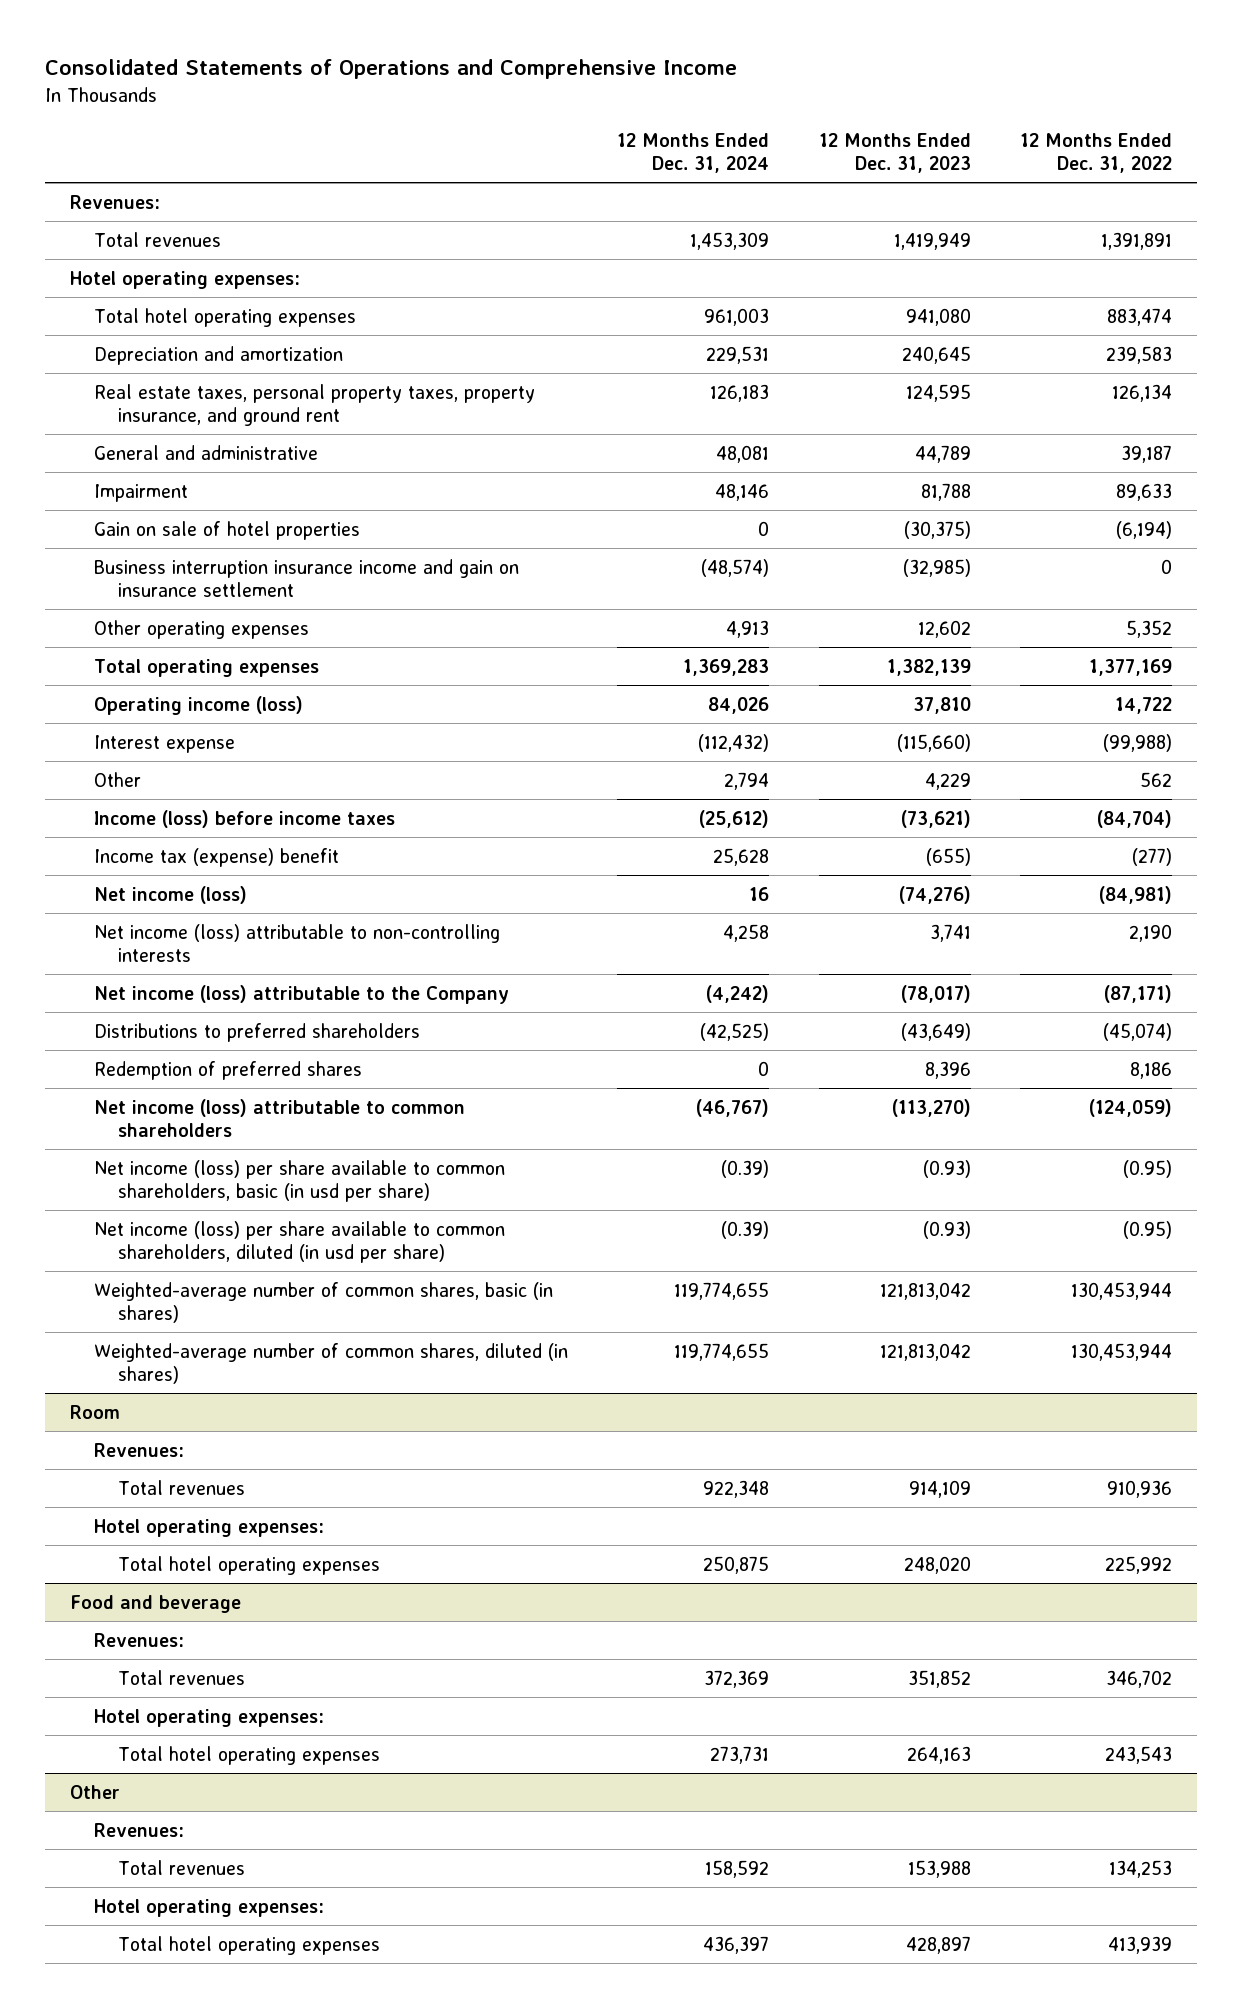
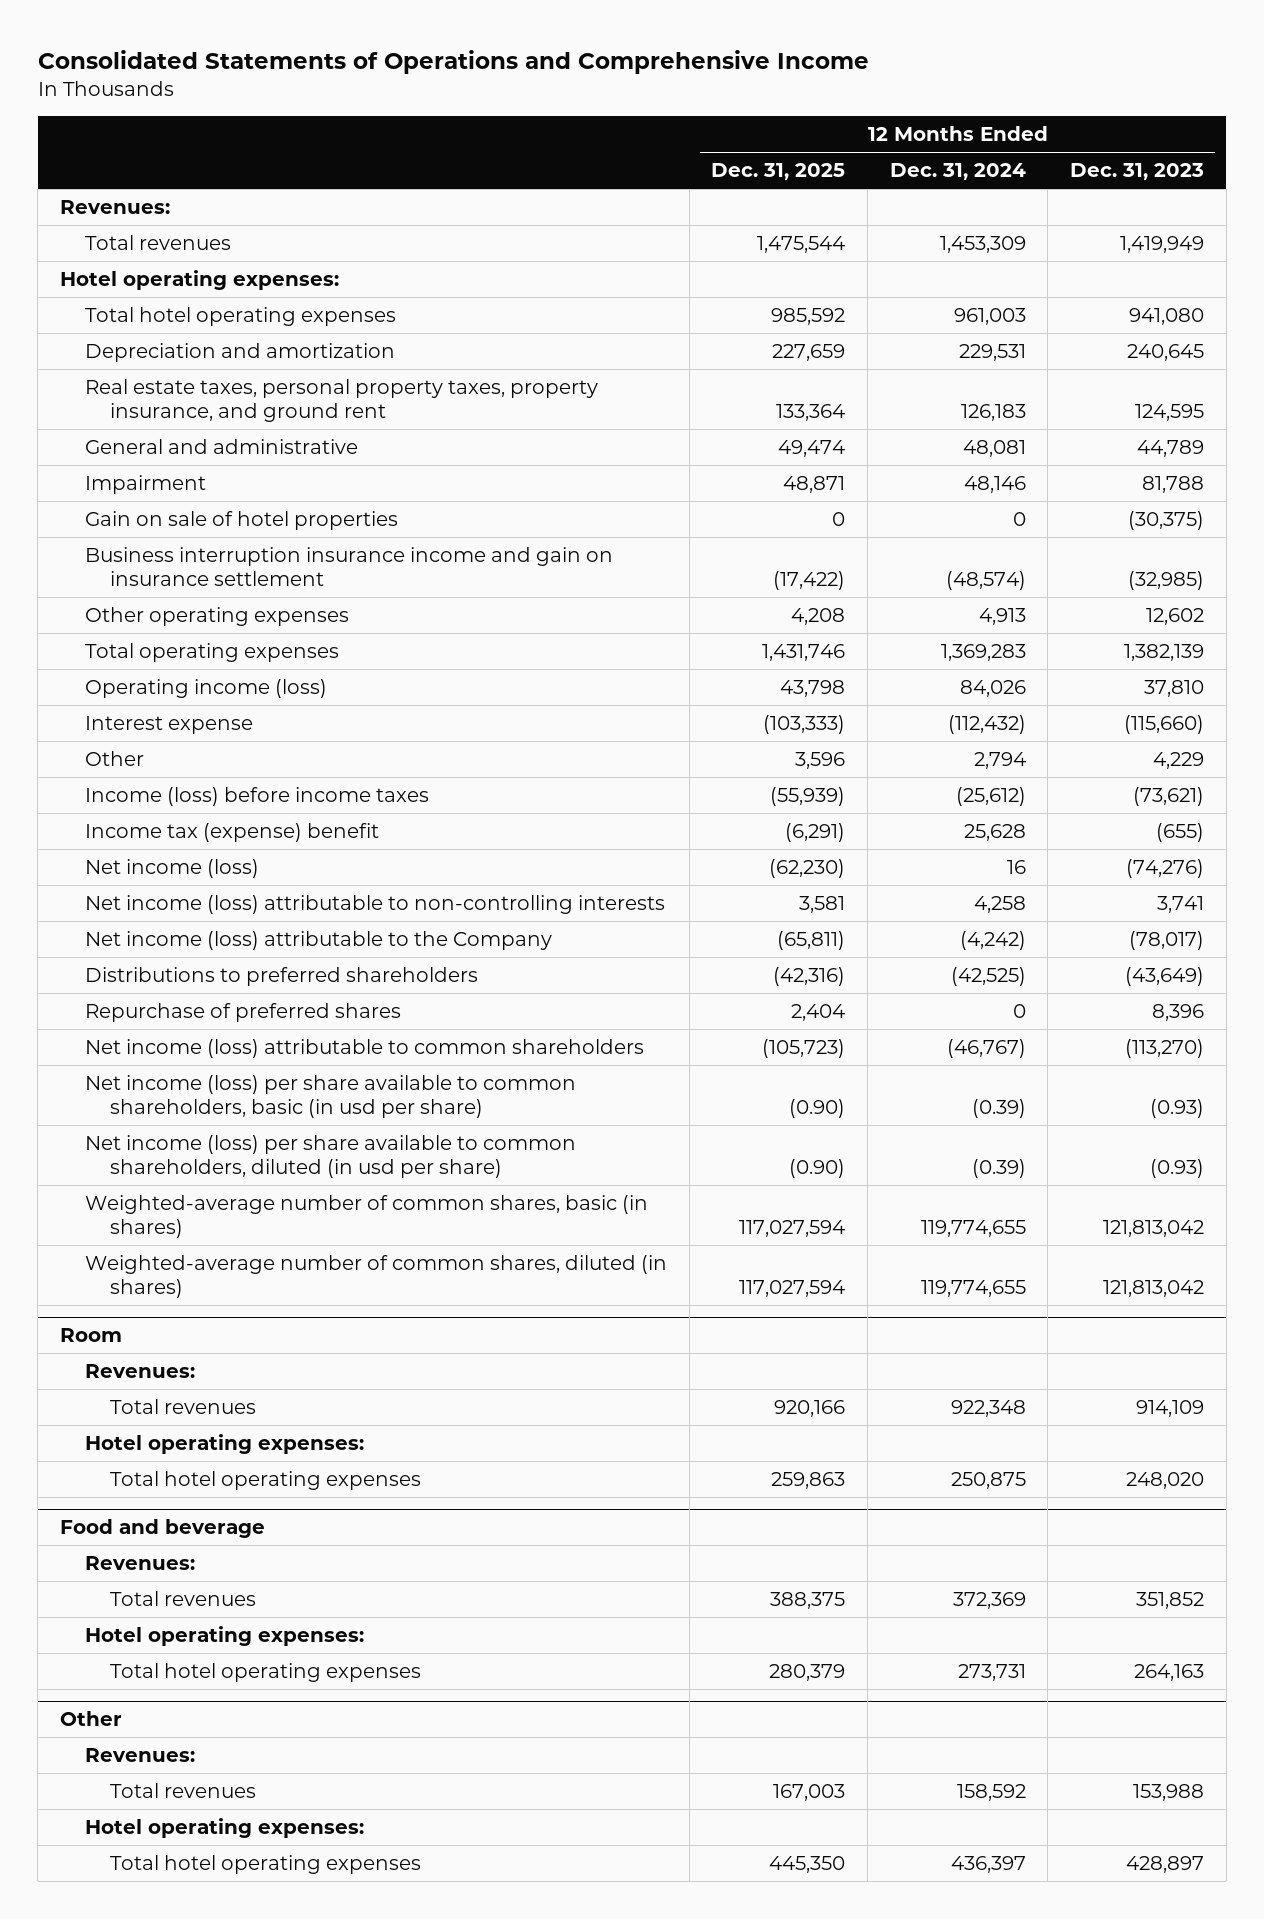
- | 12 Months Ended Dec. 31, 2024 | 12 Months Ended Dec. 31, 2023 | 12 Months Ended Dec. 31, 2022
+ | 12 Months Ended Dec. 31, 2025 | 12 Months Ended Dec. 31, 2024 | 12 Months Ended Dec. 31, 2023
- Redemption of preferred shares | 0 | 8,396 | 8,186
+ Repurchase of preferred shares | 2,404 | 0 | 8,396

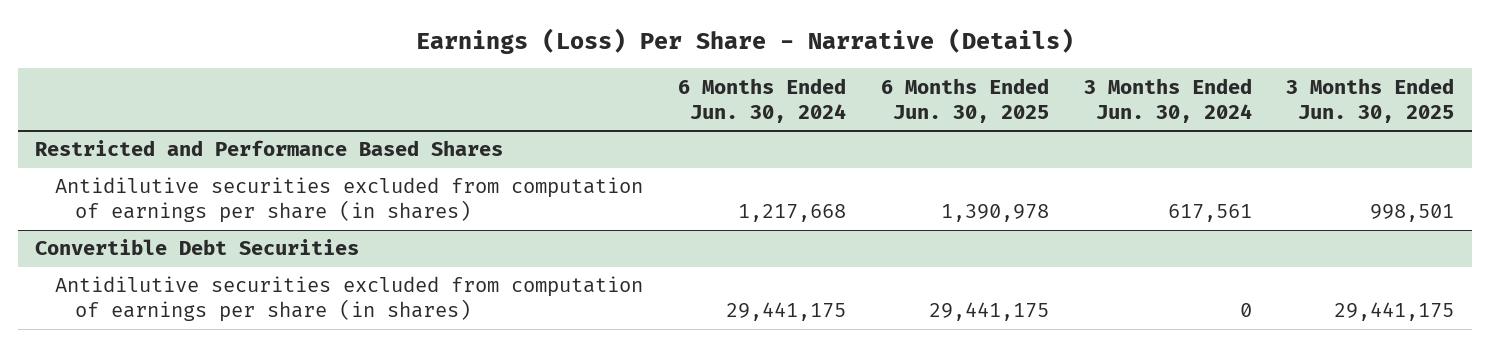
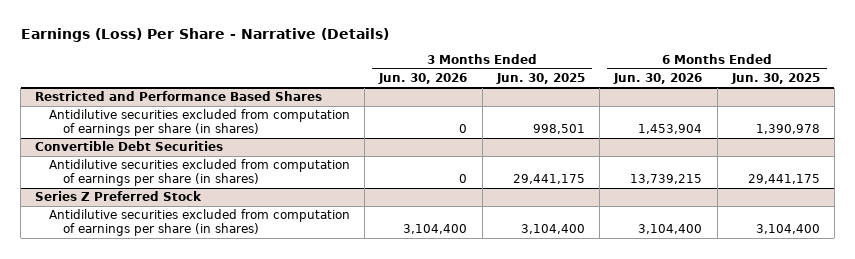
- | 6 Months Ended Jun. 30, 2024 | 6 Months Ended Jun. 30, 2025 | 3 Months Ended Jun. 30, 2024 | 3 Months Ended Jun. 30, 2025
+ | 3 Months Ended Jun. 30, 2026 | 3 Months Ended Jun. 30, 2025 | 6 Months Ended Jun. 30, 2026 | 6 Months Ended Jun. 30, 2025
+ Series Z Preferred Stock
+ Antidilutive securities excluded from computation of earnings per share (in shares) | 3,104,400 | 3,104,400 | 3,104,400 | 3,104,400

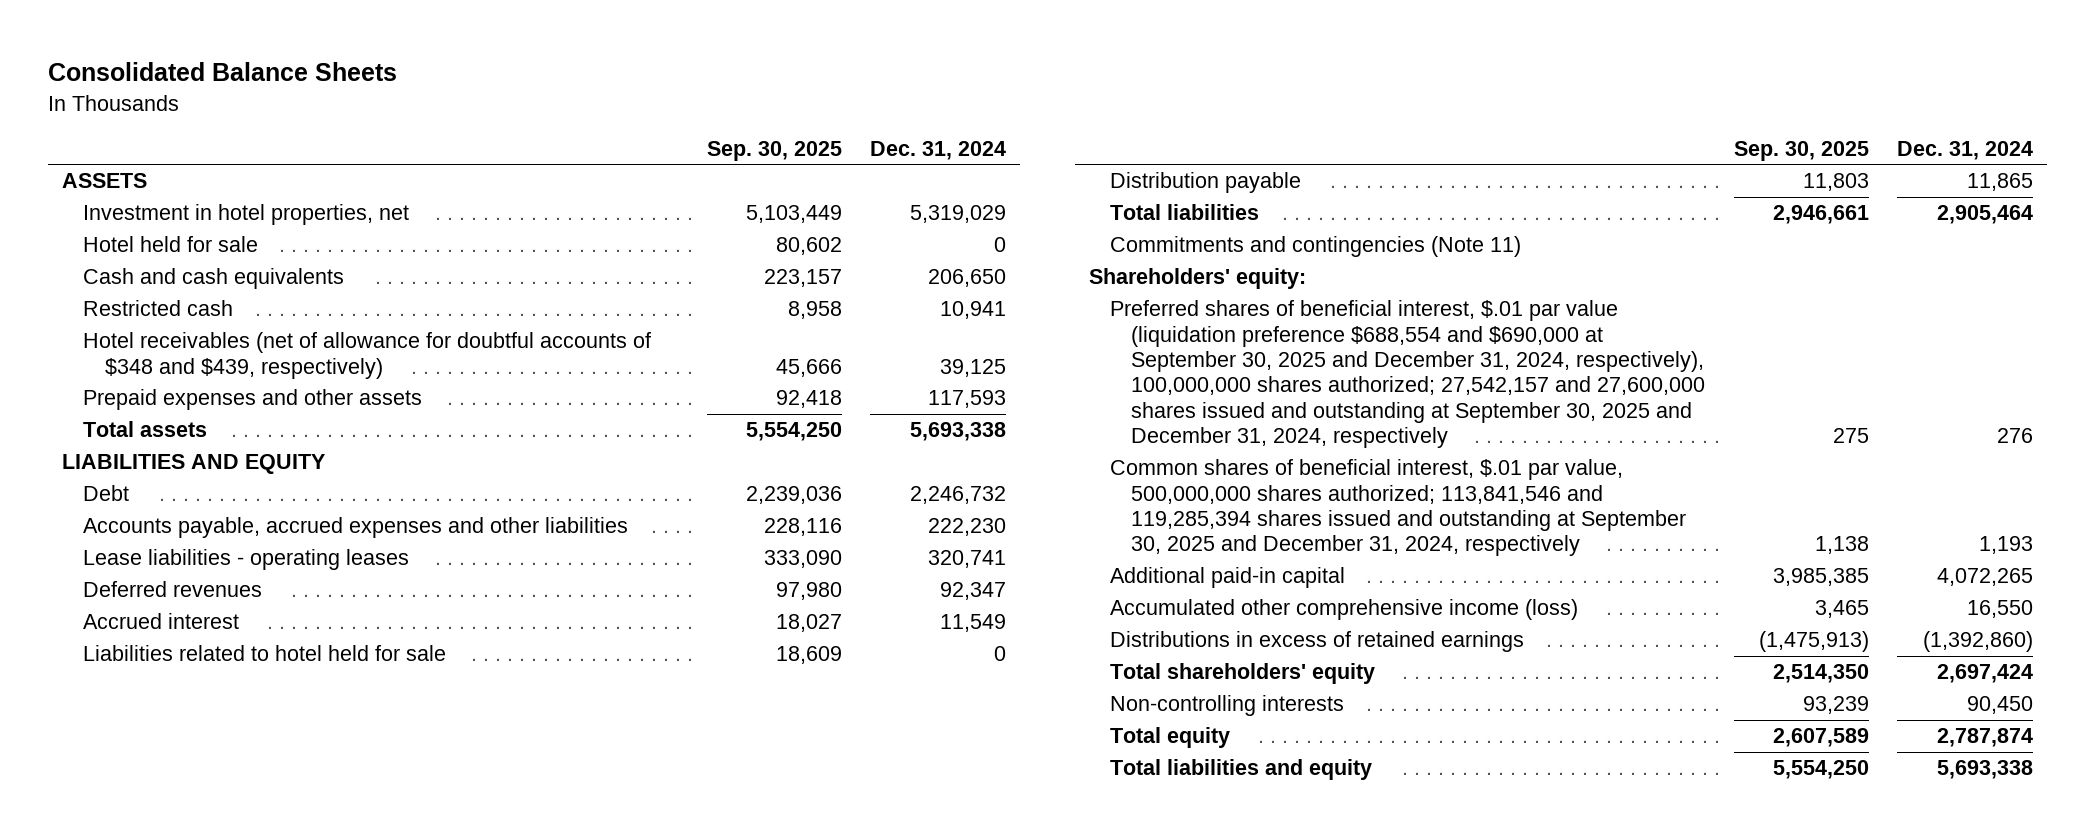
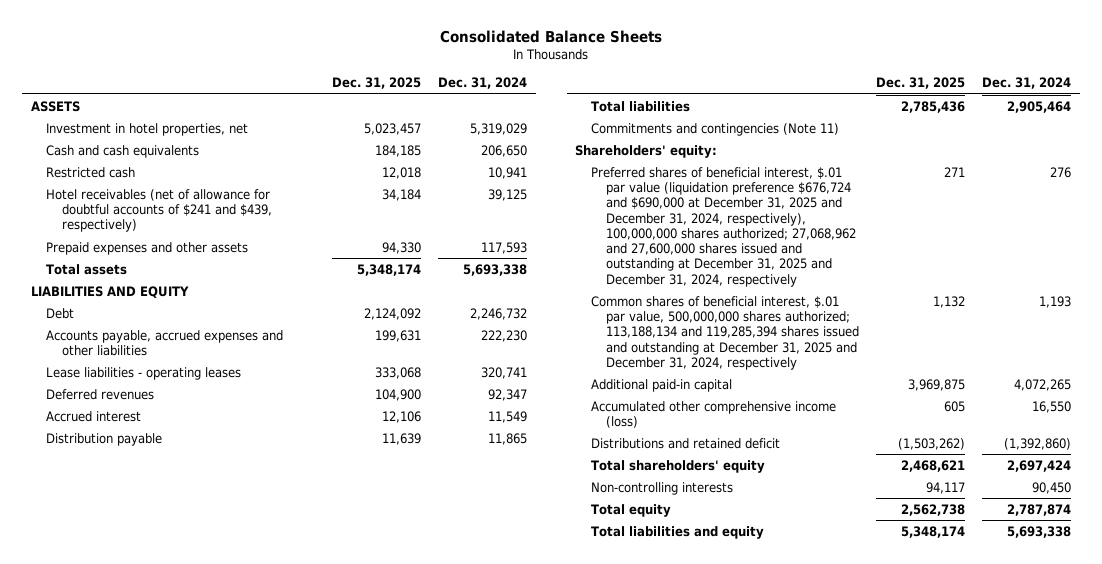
- | Sep. 30, 2025 | Dec. 31, 2024
+ | Dec. 31, 2025 | Dec. 31, 2024
- Hotel held for sale | 80,602 | 0
- Hotel receivables (net of allowance for doubtful accounts of $348 and $439, respectively) | 45,666 | 39,125
+ Hotel receivables (net of allowance for doubtful accounts of $241 and $439, respectively) | 34,184 | 39,125
- Liabilities related to hotel held for sale | 18,609 | 0
- Preferred shares of beneficial interest, $.01 par value (liquidation preference $688,554 and $690,000 at September 30, 2025 and December 31, 2024, respectively), 100,000,000 shares authorized; 27,542,157 and 27,600,000 shares issued and outstanding at September 30, 2025 and December 31, 2024, respectively | 275 | 276
- Common shares of beneficial interest, $.01 par value, 500,000,000 shares authorized; 113,841,546 and 119,285,394 shares issued and outstanding at September 30, 2025 and December 31, 2024, respectively | 1,138 | 1,193
+ Preferred shares of beneficial interest, $.01 par value (liquidation preference $676,724 and $690,000 at December 31, 2025 and December 31, 2024, respectively), 100,000,000 shares authorized; 27,068,962 and 27,600,000 shares issued and outstanding at December 31, 2025 and December 31, 2024, respectively | 271 | 276
+ Common shares of beneficial interest, $.01 par value, 500,000,000 shares authorized; 113,188,134 and 119,285,394 shares issued and outstanding at December 31, 2025 and December 31, 2024, respectively | 1,132 | 1,193
- Distributions in excess of retained earnings | (1,475,913) | (1,392,860)
+ Distributions and retained deficit | (1,503,262) | (1,392,860)

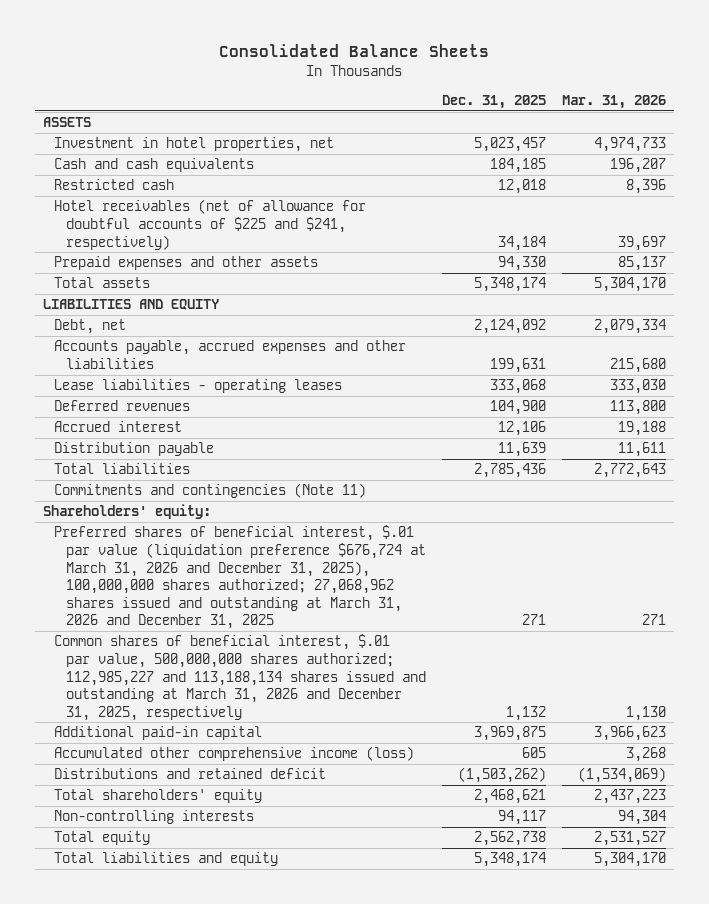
- | Dec. 31, 2025 | Dec. 31, 2024
+ | Dec. 31, 2025 | Mar. 31, 2026
- Hotel receivables (net of allowance for doubtful accounts of $241 and $439, respectively) | 34,184 | 39,125
+ Hotel receivables (net of allowance for doubtful accounts of $225 and $241, respectively) | 34,184 | 39,697
- Debt | 2,124,092 | 2,246,732
+ Debt, net | 2,124,092 | 2,079,334
- Preferred shares of beneficial interest, $.01 par value (liquidation preference $676,724 and $690,000 at December 31, 2025 and December 31, 2024, respectively), 100,000,000 shares authorized; 27,068,962 and 27,600,000 shares issued and outstanding at December 31, 2025 and December 31, 2024, respectively | 271 | 276
- Common shares of beneficial interest, $.01 par value, 500,000,000 shares authorized; 113,188,134 and 119,285,394 shares issued and outstanding at December 31, 2025 and December 31, 2024, respectively | 1,132 | 1,193
+ Preferred shares of beneficial interest, $.01 par value (liquidation preference $676,724 at March 31, 2026 and December 31, 2025), 100,000,000 shares authorized; 27,068,962 shares issued and outstanding at March 31, 2026 and December 31, 2025 | 271 | 271
+ Common shares of beneficial interest, $.01 par value, 500,000,000 shares authorized; 112,985,227 and 113,188,134 shares issued and outstanding at March 31, 2026 and December 31, 2025, respectively | 1,132 | 1,130

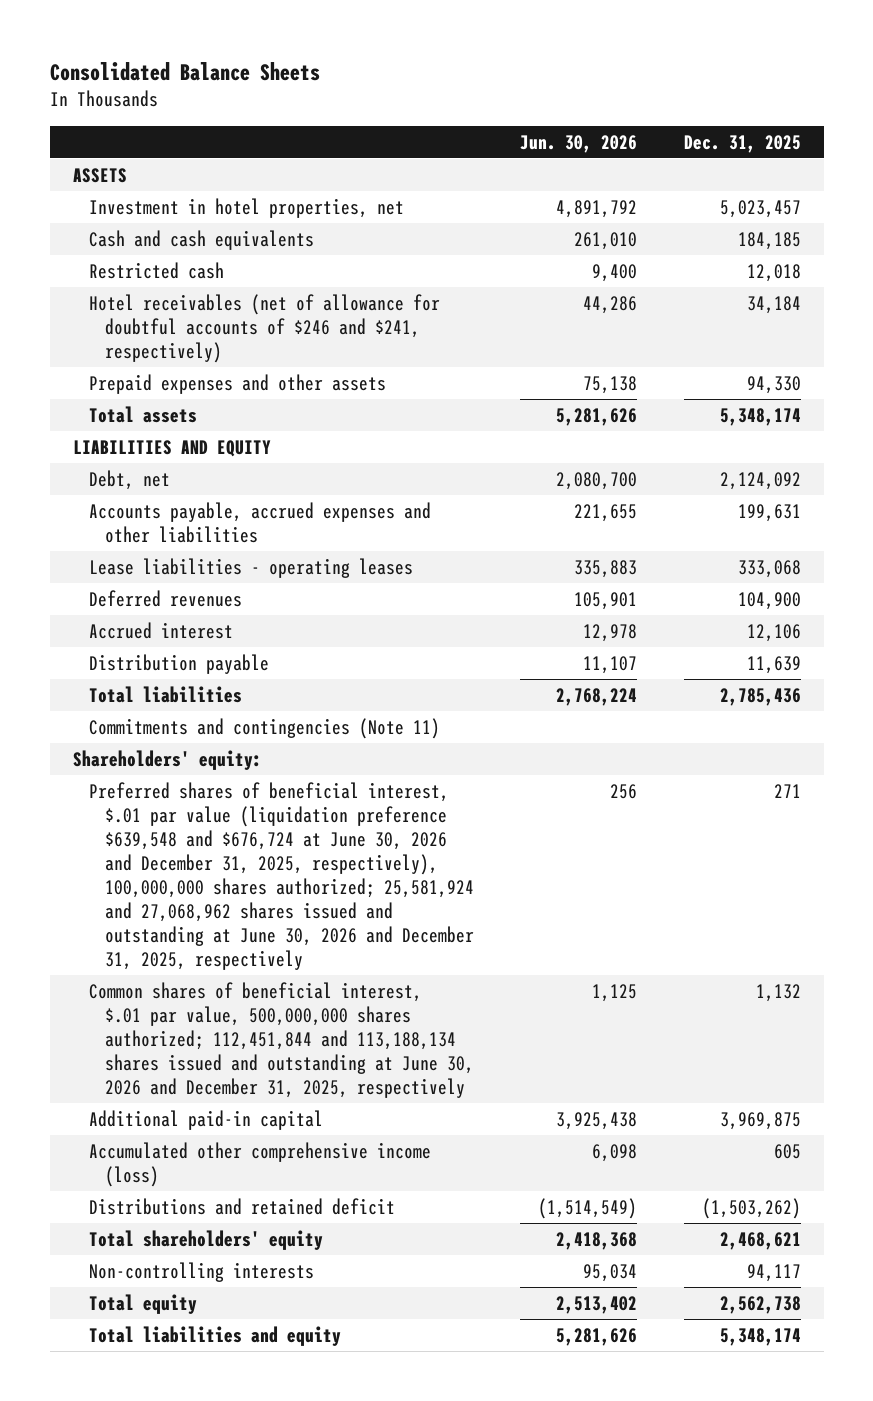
- | Dec. 31, 2025 | Mar. 31, 2026
+ | Jun. 30, 2026 | Dec. 31, 2025
- Hotel receivables (net of allowance for doubtful accounts of $225 and $241, respectively) | 34,184 | 39,697
+ Hotel receivables (net of allowance for doubtful accounts of $246 and $241, respectively) | 44,286 | 34,184
- Preferred shares of beneficial interest, $.01 par value (liquidation preference $676,724 at March 31, 2026 and December 31, 2025), 100,000,000 shares authorized; 27,068,962 shares issued and outstanding at March 31, 2026 and December 31, 2025 | 271 | 271
- Common shares of beneficial interest, $.01 par value, 500,000,000 shares authorized; 112,985,227 and 113,188,134 shares issued and outstanding at March 31, 2026 and December 31, 2025, respectively | 1,132 | 1,130
+ Preferred shares of beneficial interest, $.01 par value (liquidation preference $639,548 and $676,724 at June 30, 2026 and December 31, 2025, respectively), 100,000,000 shares authorized; 25,581,924 and 27,068,962 shares issued and outstanding at June 30, 2026 and December 31, 2025, respectively | 256 | 271
+ Common shares of beneficial interest, $.01 par value, 500,000,000 shares authorized; 112,451,844 and 113,188,134 shares issued and outstanding at June 30, 2026 and December 31, 2025, respectively | 1,125 | 1,132

